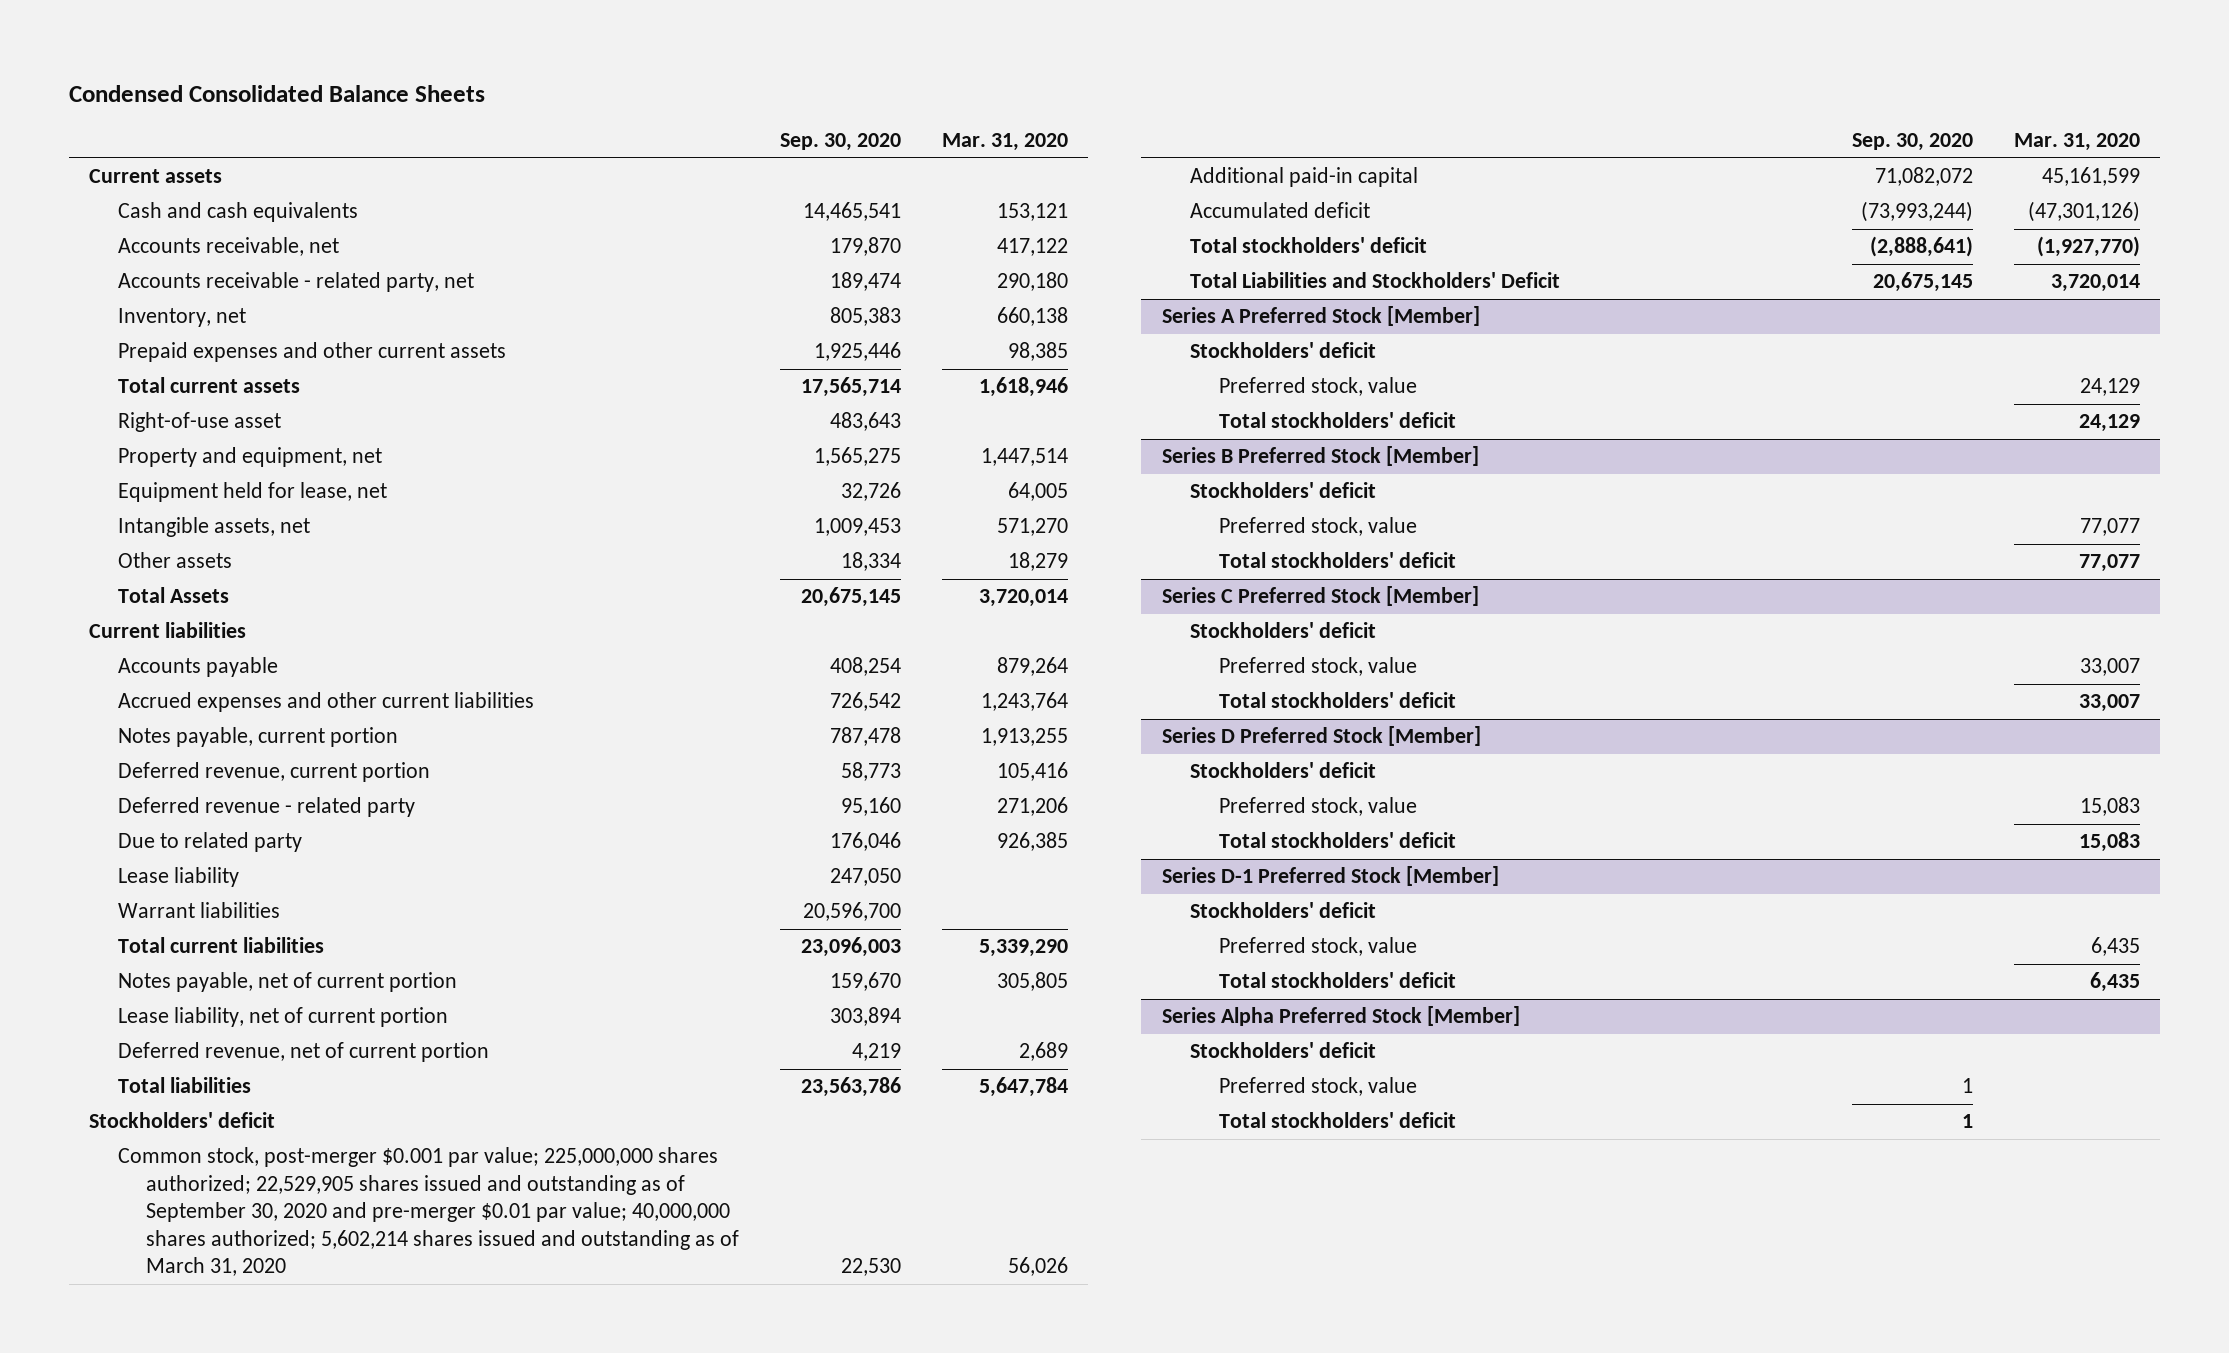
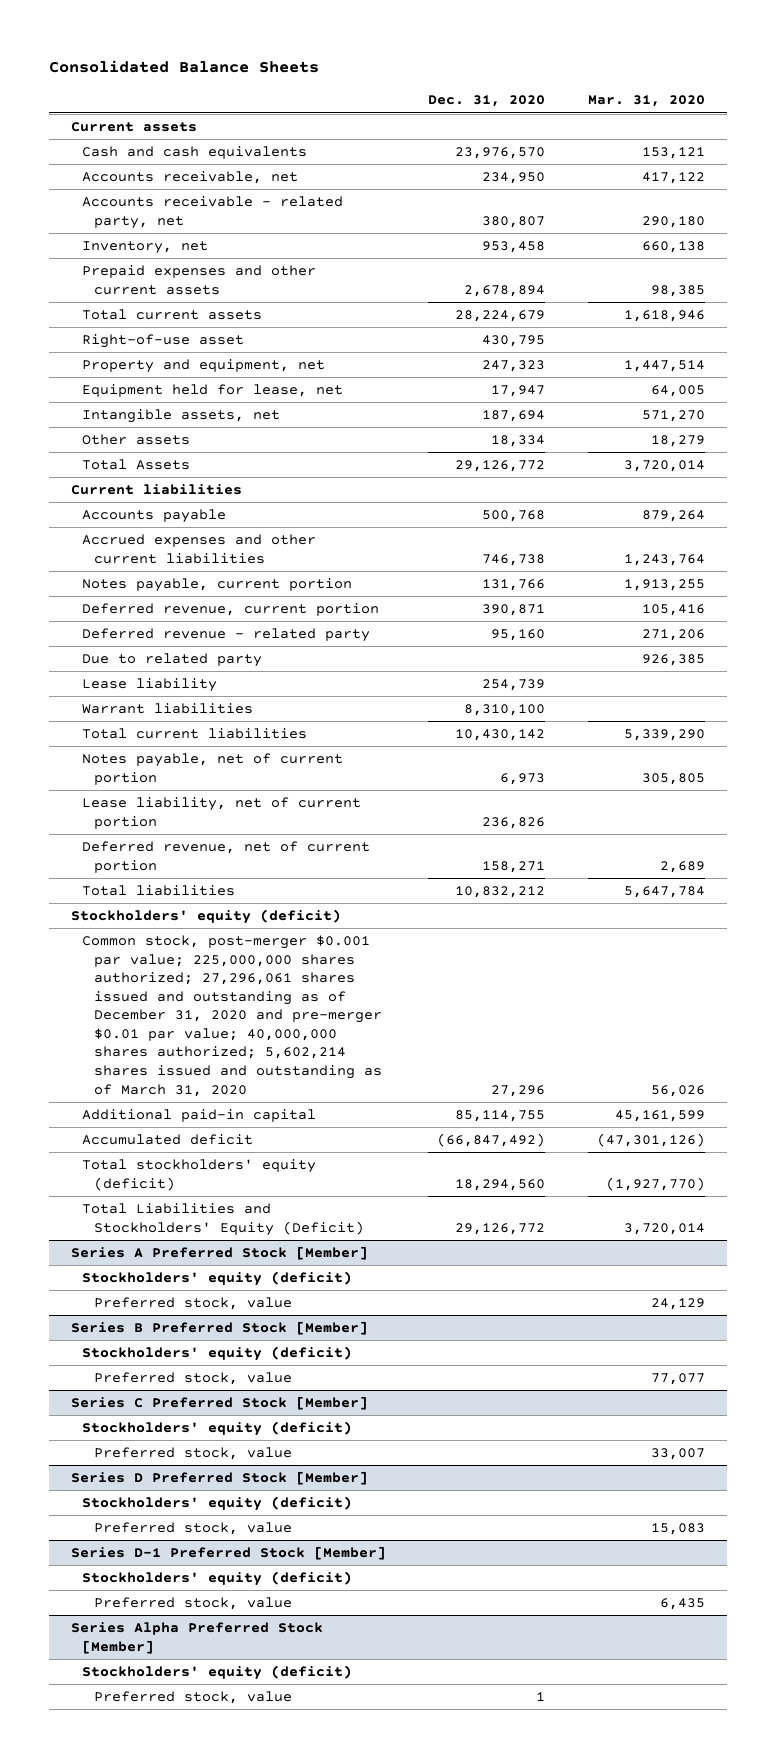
- Condensed Consolidated Balance Sheets
+ Consolidated Balance Sheets
- | Sep. 30, 2020 | Mar. 31, 2020
+ | Dec. 31, 2020 | Mar. 31, 2020
- Stockholders' deficit
- Common stock, post-merger $0.001 par value; 225,000,000 shares authorized; 22,529,905 shares issued and outstanding as of September 30, 2020 and pre-merger $0.01 par value; 40,000,000 shares authorized; 5,602,214 shares issued and outstanding as of March 31, 2020 | 22,530 | 56,026
+ Stockholders' equity (deficit)
+ Common stock, post-merger $0.001 par value; 225,000,000 shares authorized; 27,296,061 shares issued and outstanding as of December 31, 2020 and pre-merger $0.01 par value; 40,000,000 shares authorized; 5,602,214 shares issued and outstanding as of March 31, 2020 | 27,296 | 56,026
- Total stockholders' deficit | (2,888,641) | (1,927,770)
- Total Liabilities and Stockholders' Deficit | 20,675,145 | 3,720,014
+ Total stockholders' equity (deficit) | 18,294,560 | (1,927,770)
+ Total Liabilities and Stockholders' Equity (Deficit) | 29,126,772 | 3,720,014
@ Series A Preferred Stock [Member]
- Stockholders' deficit
+ Stockholders' equity (deficit)
- Total stockholders' deficit | | 24,129
@ Series B Preferred Stock [Member]
- Stockholders' deficit
+ Stockholders' equity (deficit)
- Total stockholders' deficit | | 77,077
@ Series C Preferred Stock [Member]
- Stockholders' deficit
+ Stockholders' equity (deficit)
- Total stockholders' deficit | | 33,007
@ Series D Preferred Stock [Member]
- Stockholders' deficit
+ Stockholders' equity (deficit)
- Total stockholders' deficit | | 15,083
@ Series D-1 Preferred Stock [Member]
- Stockholders' deficit
+ Stockholders' equity (deficit)
- Total stockholders' deficit | | 6,435
@ Series Alpha Preferred Stock [Member]
- Stockholders' deficit
+ Stockholders' equity (deficit)
- Total stockholders' deficit | 1 |

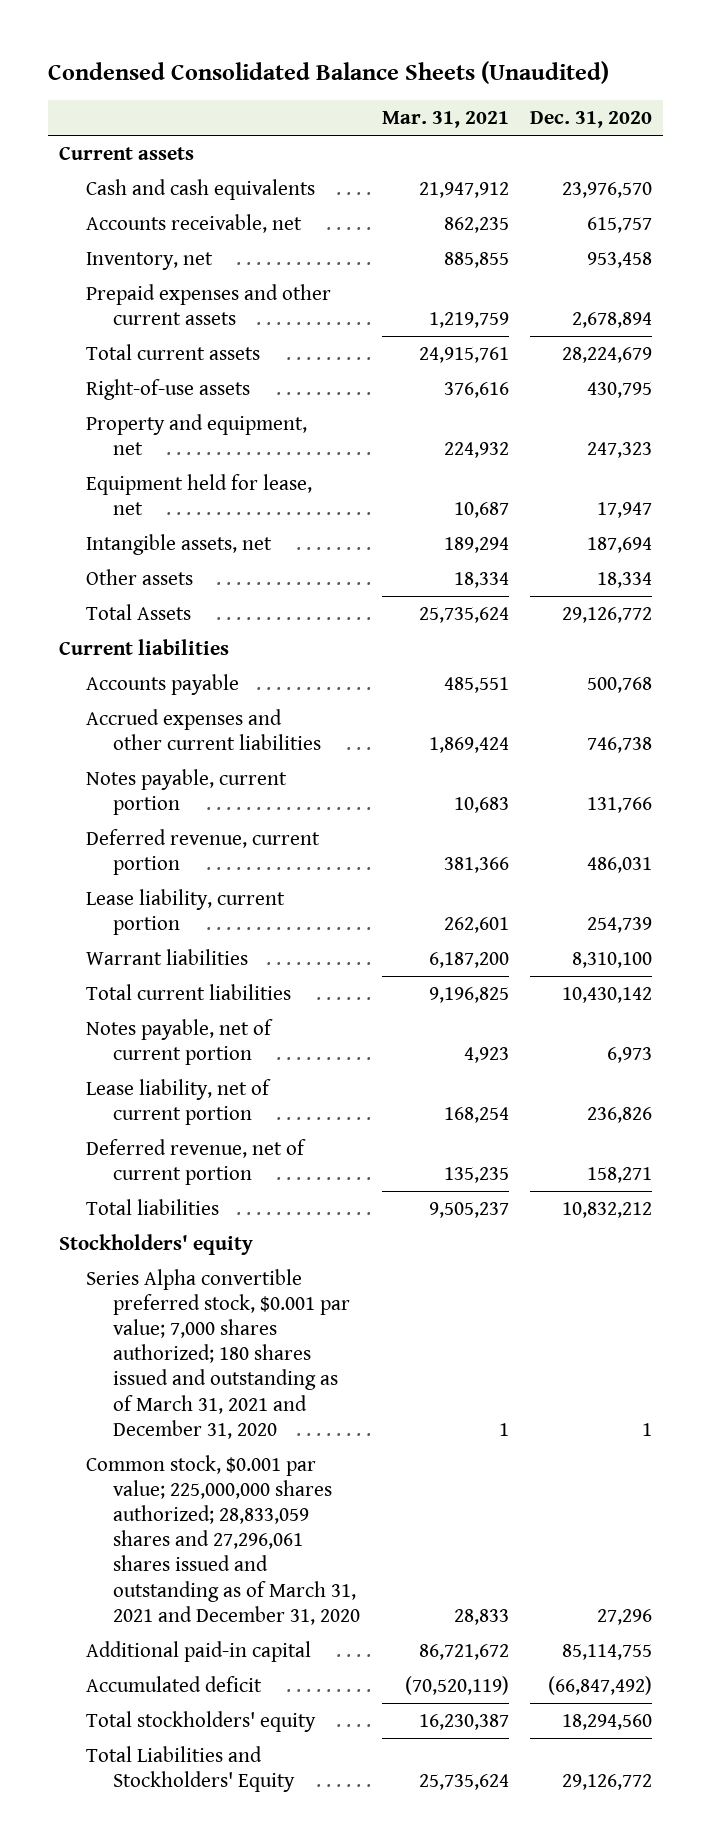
- Consolidated Balance Sheets
+ Condensed Consolidated Balance Sheets (Unaudited)
- | Dec. 31, 2020 | Mar. 31, 2020
+ | Mar. 31, 2021 | Dec. 31, 2020
- Accounts receivable, net | 234,950 | 417,122
- Accounts receivable - related party, net | 380,807 | 290,180
+ Accounts receivable, net | 862,235 | 615,757
- Right-of-use asset | 430,795 |
+ Right-of-use assets | 376,616 | 430,795
- Deferred revenue, current portion | 390,871 | 105,416
- Deferred revenue - related party | 95,160 | 271,206
- Due to related party | | 926,385
- Lease liability | 254,739 |
+ Deferred revenue, current portion | 381,366 | 486,031
+ Lease liability, current portion | 262,601 | 254,739
- Stockholders' equity (deficit)
- Common stock, post-merger $0.001 par value; 225,000,000 shares authorized; 27,296,061 shares issued and outstanding as of December 31, 2020 and pre-merger $0.01 par value; 40,000,000 shares authorized; 5,602,214 shares issued and outstanding as of March 31, 2020 | 27,296 | 56,026
+ Stockholders' equity
+ Series Alpha convertible preferred stock, $0.001 par value; 7,000 shares authorized; 180 shares issued and outstanding as of March 31, 2021 and December 31, 2020 | 1 | 1
+ Common stock, $0.001 par value; 225,000,000 shares authorized; 28,833,059 shares and 27,296,061 shares issued and outstanding as of March 31, 2021 and December 31, 2020 | 28,833 | 27,296
- Total stockholders' equity (deficit) | 18,294,560 | (1,927,770)
- Total Liabilities and Stockholders' Equity (Deficit) | 29,126,772 | 3,720,014
- Series A Preferred Stock [Member]
- Stockholders' equity (deficit)
- Preferred stock, value | | 24,129
- Series B Preferred Stock [Member]
- Stockholders' equity (deficit)
- Preferred stock, value | | 77,077
- Series C Preferred Stock [Member]
- Stockholders' equity (deficit)
- Preferred stock, value | | 33,007
- Series D Preferred Stock [Member]
- Stockholders' equity (deficit)
- Preferred stock, value | | 15,083
- Series D-1 Preferred Stock [Member]
- Stockholders' equity (deficit)
- Preferred stock, value | | 6,435
- Series Alpha Preferred Stock [Member]
- Stockholders' equity (deficit)
- Preferred stock, value | 1 |
+ Total stockholders' equity | 16,230,387 | 18,294,560
+ Total Liabilities and Stockholders' Equity | 25,735,624 | 29,126,772

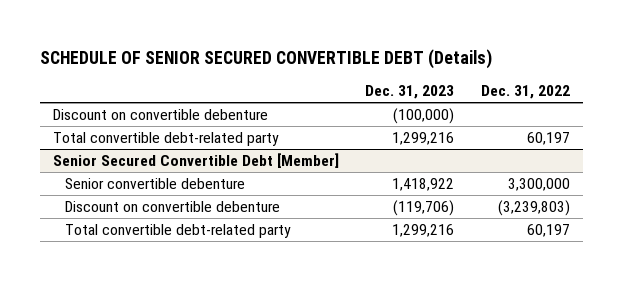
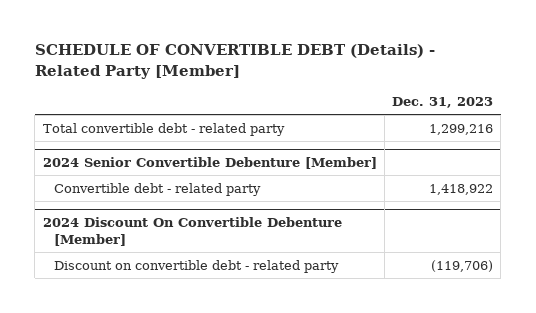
- SCHEDULE OF SENIOR SECURED CONVERTIBLE DEBT (Details)
+ SCHEDULE OF CONVERTIBLE DEBT (Details) - Related Party [Member]
- | Dec. 31, 2023 | Dec. 31, 2022
+ | Dec. 31, 2023
- Discount on convertible debenture | (100,000) |
- Total convertible debt-related party | 1,299,216 | 60,197
- Senior Secured Convertible Debt [Member]
- Senior convertible debenture | 1,418,922 | 3,300,000
- Discount on convertible debenture | (119,706) | (3,239,803)
- Total convertible debt-related party | 1,299,216 | 60,197
+ Total convertible debt - related party | 1,299,216
+ 2024 Senior Convertible Debenture [Member]
+ Convertible debt - related party | 1,418,922
+ 2024 Discount On Convertible Debenture [Member]
+ Discount on convertible debt - related party | (119,706)

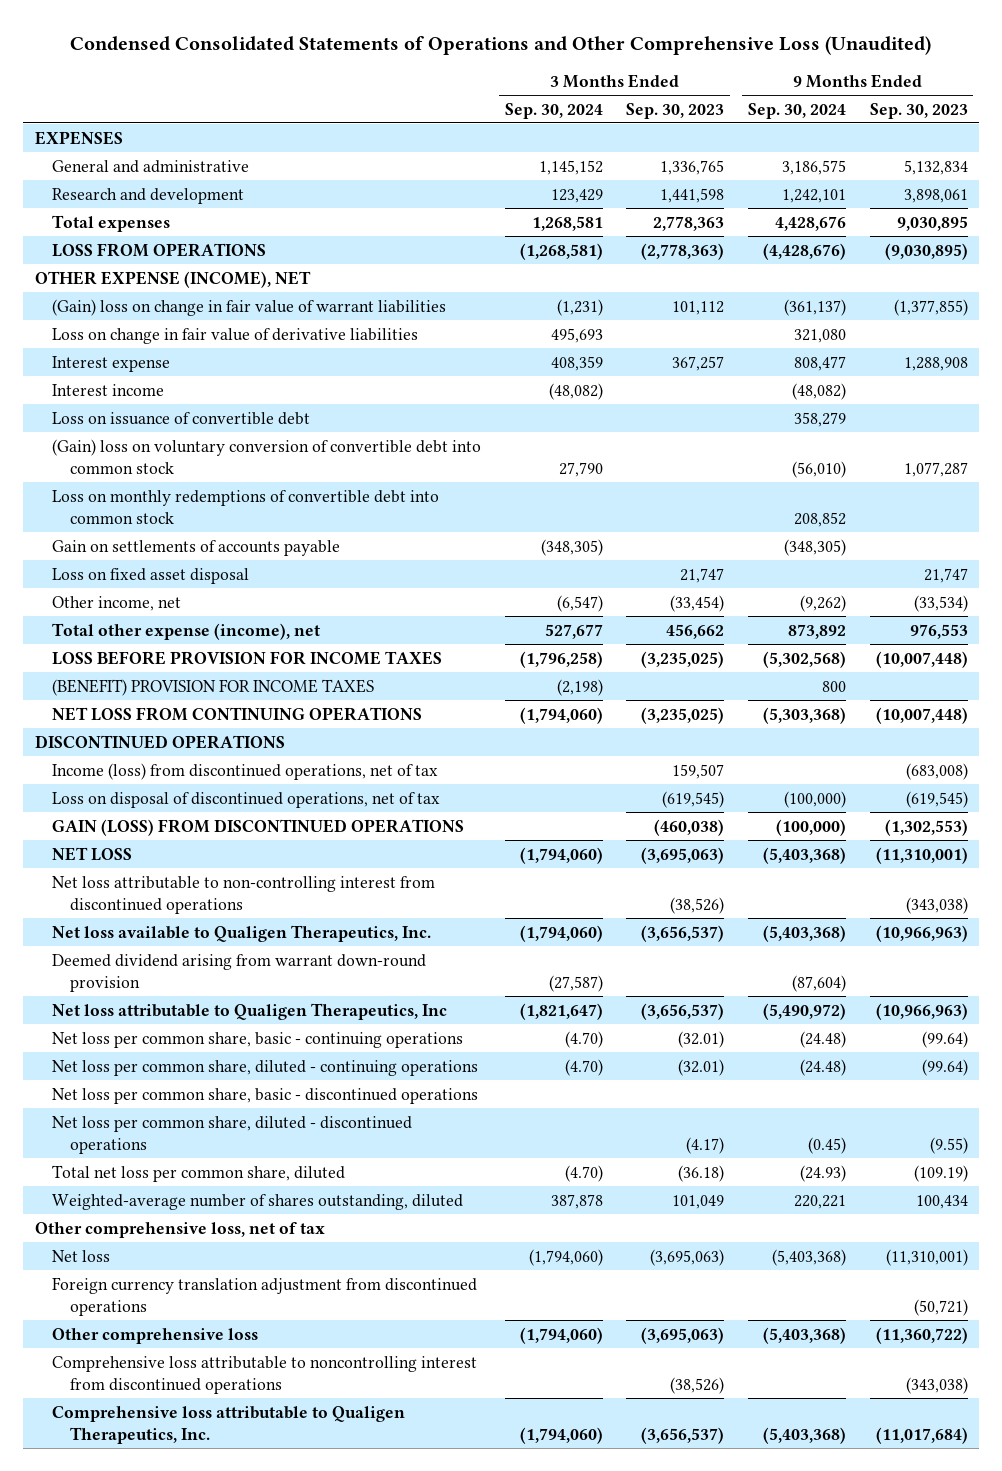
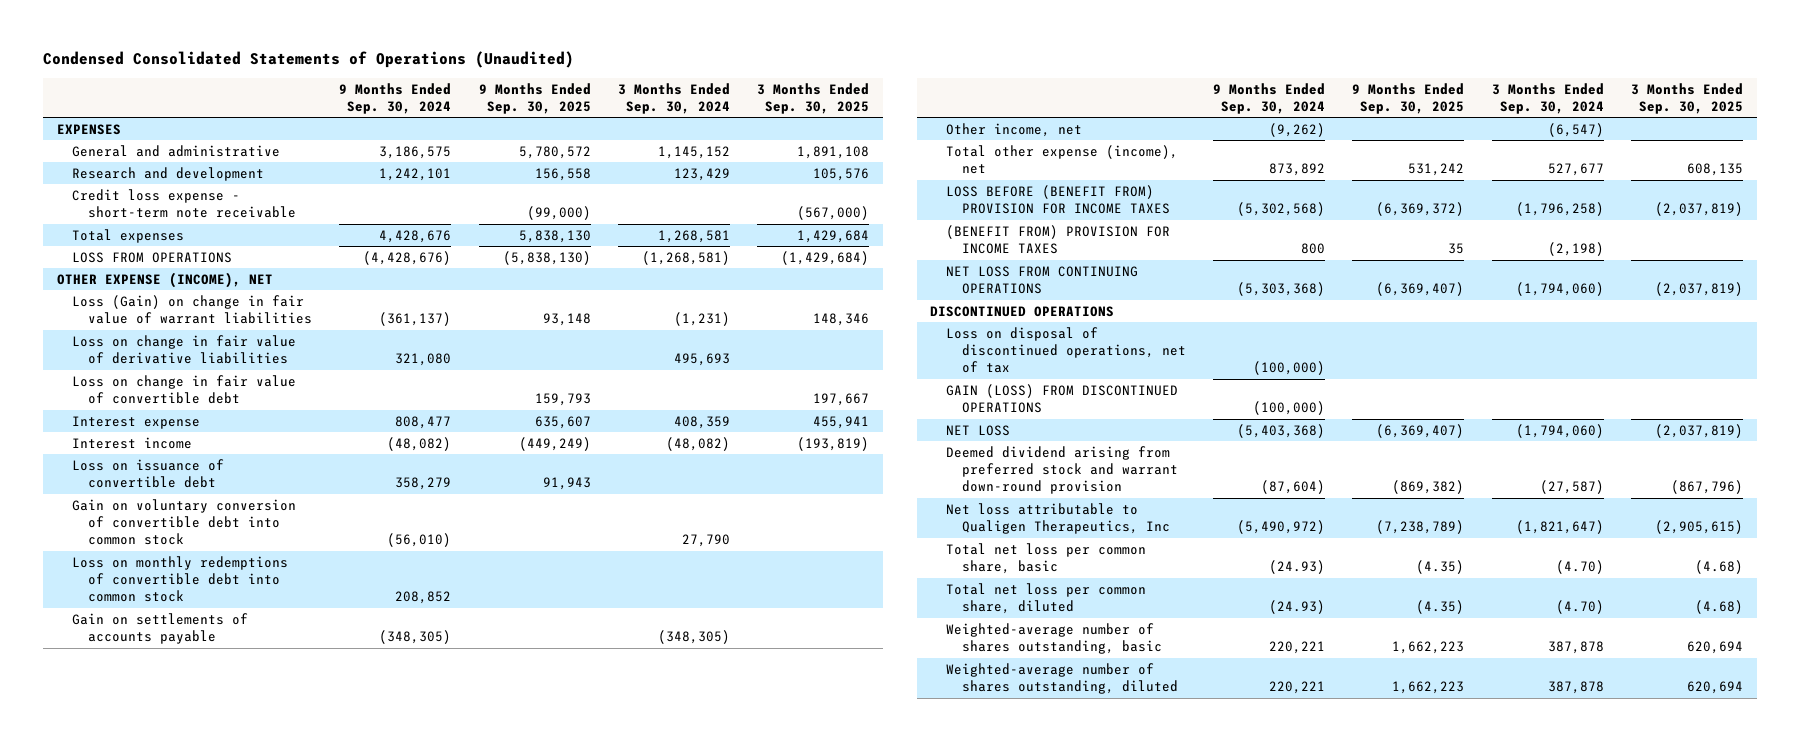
- Condensed Consolidated Statements of Operations and Other Comprehensive Loss (Unaudited)
+ Condensed Consolidated Statements of Operations (Unaudited)
- | 3 Months Ended Sep. 30, 2024 | 3 Months Ended Sep. 30, 2023 | 9 Months Ended Sep. 30, 2024 | 9 Months Ended Sep. 30, 2023
+ | 9 Months Ended Sep. 30, 2024 | 9 Months Ended Sep. 30, 2025 | 3 Months Ended Sep. 30, 2024 | 3 Months Ended Sep. 30, 2025
+ Credit loss expense - short-term note receivable | | (99,000) | | (567,000)
- (Gain) loss on change in fair value of warrant liabilities | (1,231) | 101,112 | (361,137) | (1,377,855)
+ Loss (Gain) on change in fair value of warrant liabilities | (361,137) | 93,148 | (1,231) | 148,346
+ Loss on change in fair value of convertible debt | | 159,793 | | 197,667
- (Gain) loss on voluntary conversion of convertible debt into common stock | 27,790 | | (56,010) | 1,077,287
+ Gain on voluntary conversion of convertible debt into common stock | (56,010) | | 27,790 |
- Loss on fixed asset disposal | | 21,747 | | 21,747
- LOSS BEFORE PROVISION FOR INCOME TAXES | (1,796,258) | (3,235,025) | (5,302,568) | (10,007,448)
- (BENEFIT) PROVISION FOR INCOME TAXES | (2,198) | | 800 |
+ LOSS BEFORE (BENEFIT FROM) PROVISION FOR INCOME TAXES | (5,302,568) | (6,369,372) | (1,796,258) | (2,037,819)
+ (BENEFIT FROM) PROVISION FOR INCOME TAXES | 800 | 35 | (2,198) |
- Income (loss) from discontinued operations, net of tax | | 159,507 | | (683,008)
- Net loss attributable to non-controlling interest from discontinued operations | | (38,526) | | (343,038)
- Net loss available to Qualigen Therapeutics, Inc. | (1,794,060) | (3,656,537) | (5,403,368) | (10,966,963)
- Deemed dividend arising from warrant down-round provision | (27,587) | | (87,604) |
+ Deemed dividend arising from preferred stock and warrant down-round provision | (87,604) | (869,382) | (27,587) | (867,796)
- Net loss per common share, basic - continuing operations | (4.70) | (32.01) | (24.48) | (99.64)
- Net loss per common share, diluted - continuing operations | (4.70) | (32.01) | (24.48) | (99.64)
- Net loss per common share, basic - discontinued operations
- Net loss per common share, diluted - discontinued operations | | (4.17) | (0.45) | (9.55)
+ Total net loss per common share, basic | (24.93) | (4.35) | (4.70) | (4.68)
+ Weighted-average number of shares outstanding, basic | 220,221 | 1,662,223 | 387,878 | 620,694
- Other comprehensive loss, net of tax
- Net loss | (1,794,060) | (3,695,063) | (5,403,368) | (11,310,001)
- Foreign currency translation adjustment from discontinued operations | | | | (50,721)
- Other comprehensive loss | (1,794,060) | (3,695,063) | (5,403,368) | (11,360,722)
- Comprehensive loss attributable to noncontrolling interest from discontinued operations | | (38,526) | | (343,038)
- Comprehensive loss attributable to Qualigen Therapeutics, Inc. | (1,794,060) | (3,656,537) | (5,403,368) | (11,017,684)

